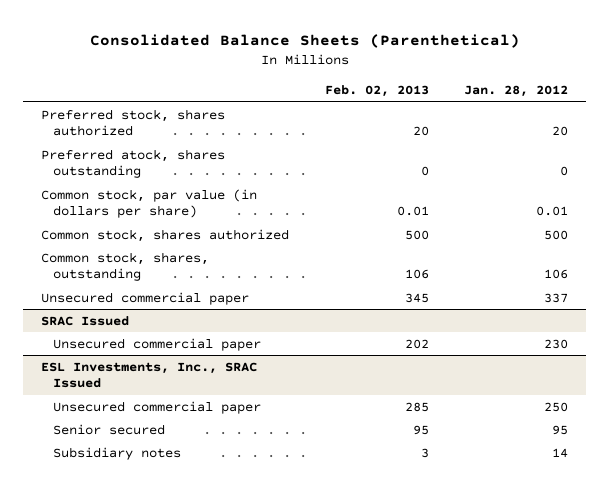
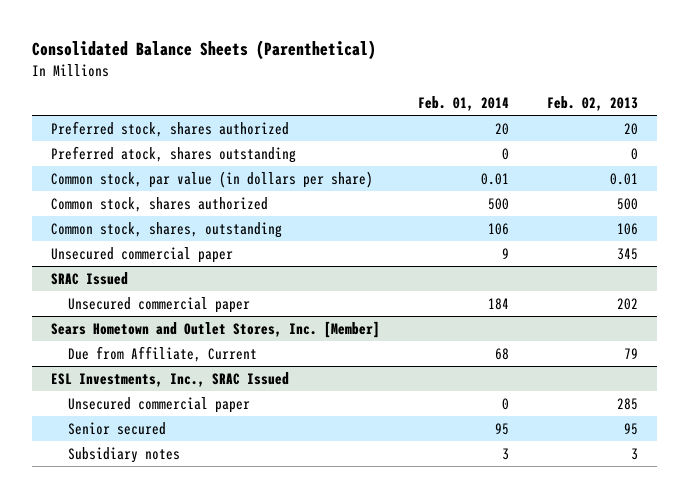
- | Feb. 02, 2013 | Jan. 28, 2012
+ | Feb. 01, 2014 | Feb. 02, 2013
+ Sears Hometown and Outlet Stores, Inc. [Member]
+ Due from Affiliate, Current | 68 | 79

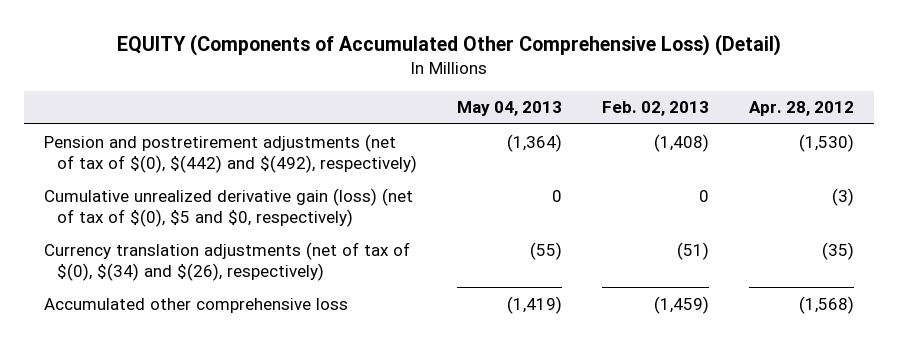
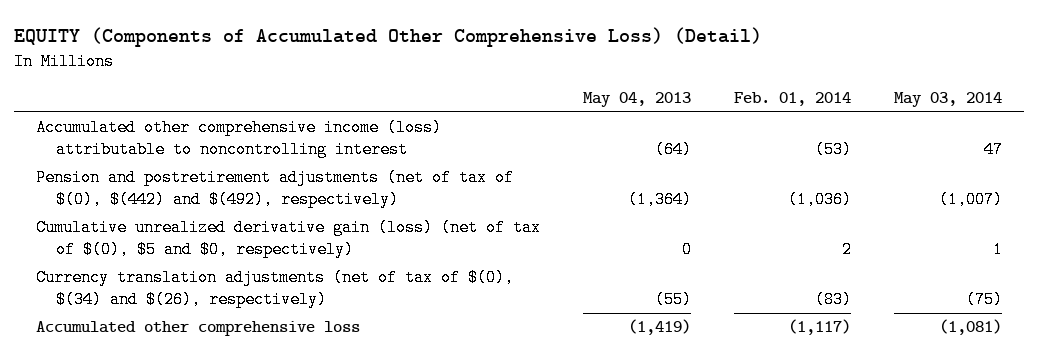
- | May 04, 2013 | Feb. 02, 2013 | Apr. 28, 2012
+ | May 04, 2013 | Feb. 01, 2014 | May 03, 2014
+ Accumulated other comprehensive income (loss) attributable to noncontrolling interest | (64) | (53) | 47

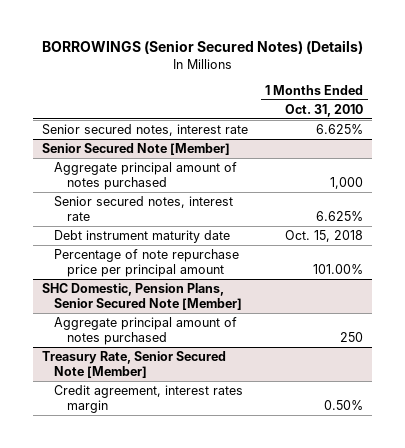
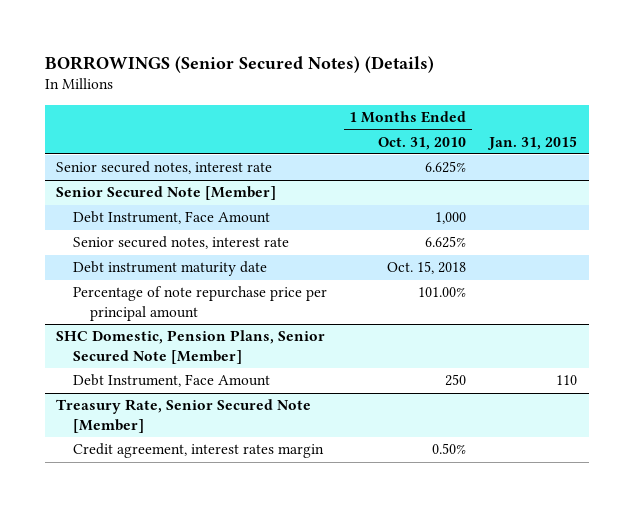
- | 1 Months Ended Oct. 31, 2010
+ | 1 Months Ended Oct. 31, 2010 | Jan. 31, 2015
@ Senior Secured Note [Member]
- Aggregate principal amount of notes purchased | 1,000
+ Debt Instrument, Face Amount | 1,000 |
@ SHC Domestic, Pension Plans, Senior Secured Note [Member]
- Aggregate principal amount of notes purchased | 250
+ Debt Instrument, Face Amount | 250 | 110

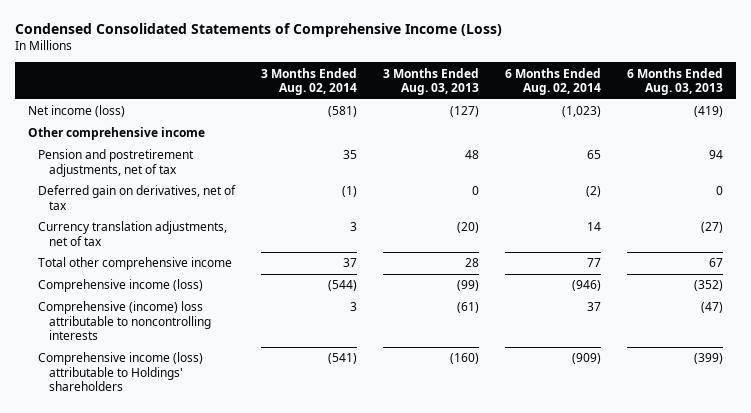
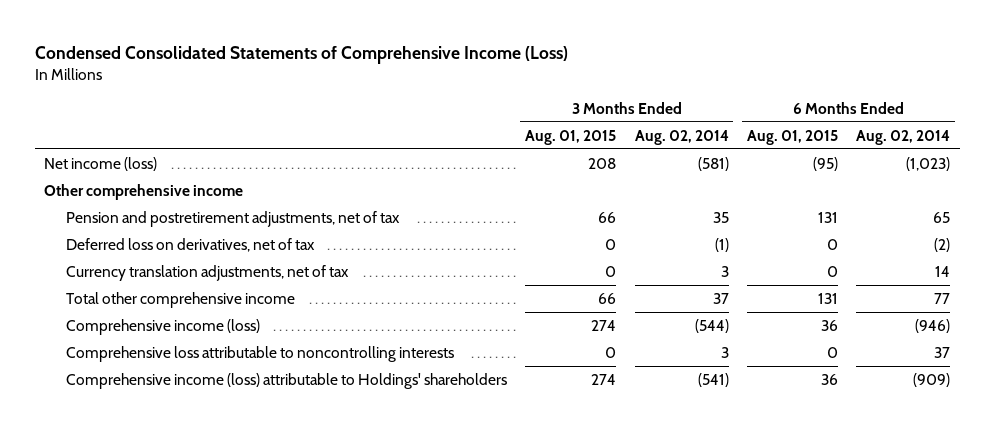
- | 3 Months Ended Aug. 02, 2014 | 3 Months Ended Aug. 03, 2013 | 6 Months Ended Aug. 02, 2014 | 6 Months Ended Aug. 03, 2013
+ | 3 Months Ended Aug. 01, 2015 | 3 Months Ended Aug. 02, 2014 | 6 Months Ended Aug. 01, 2015 | 6 Months Ended Aug. 02, 2014
- Deferred gain on derivatives, net of tax | (1) | 0 | (2) | 0
+ Deferred loss on derivatives, net of tax | 0 | (1) | 0 | (2)
- Comprehensive (income) loss attributable to noncontrolling interests | 3 | (61) | 37 | (47)
+ Comprehensive loss attributable to noncontrolling interests | 0 | 3 | 0 | 37

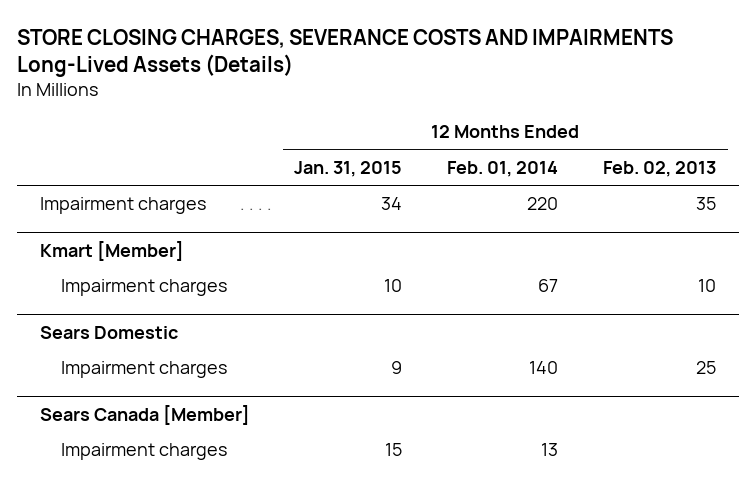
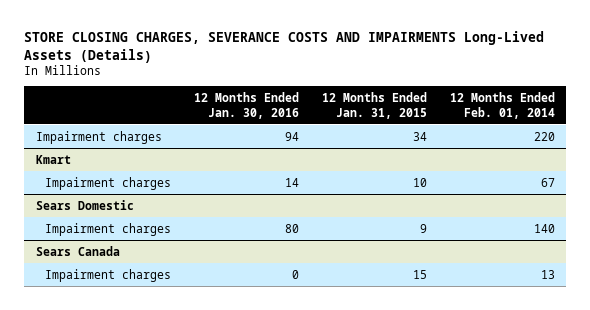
- | 12 Months Ended Jan. 31, 2015 | 12 Months Ended Feb. 01, 2014 | 12 Months Ended Feb. 02, 2013
+ | 12 Months Ended Jan. 30, 2016 | 12 Months Ended Jan. 31, 2015 | 12 Months Ended Feb. 01, 2014
- Kmart [Member]
+ Kmart
- Sears Canada [Member]
+ Sears Canada

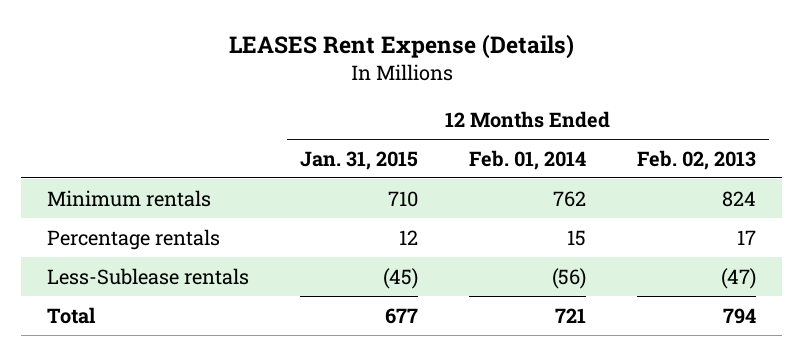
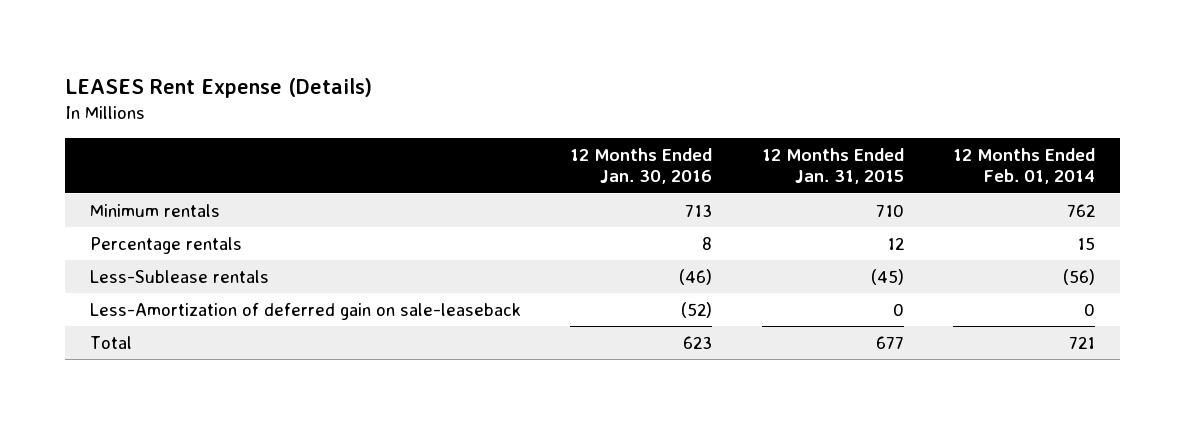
- | 12 Months Ended Jan. 31, 2015 | 12 Months Ended Feb. 01, 2014 | 12 Months Ended Feb. 02, 2013
+ | 12 Months Ended Jan. 30, 2016 | 12 Months Ended Jan. 31, 2015 | 12 Months Ended Feb. 01, 2014
+ Less-Amortization of deferred gain on sale-leaseback | (52) | 0 | 0

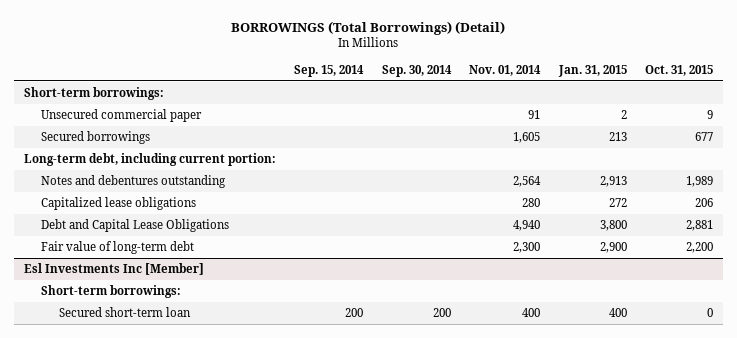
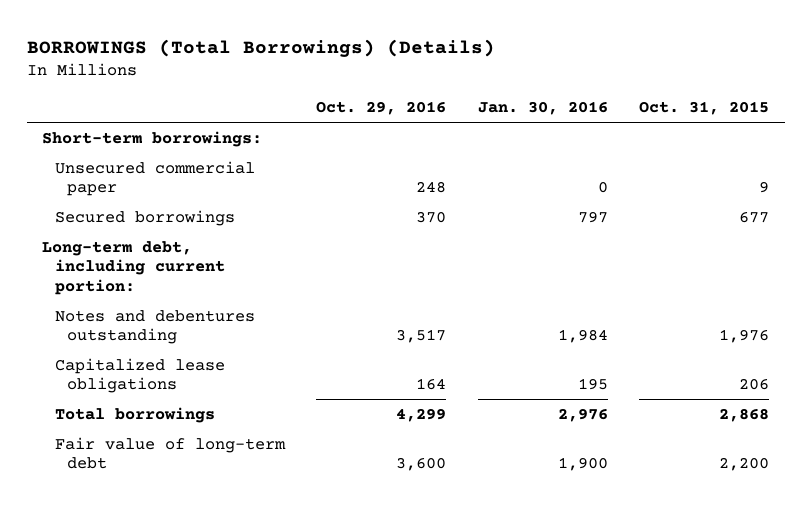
- BORROWINGS (Total Borrowings) (Detail)
+ BORROWINGS (Total Borrowings) (Details)
- | Sep. 15, 2014 | Sep. 30, 2014 | Nov. 01, 2014 | Jan. 31, 2015 | Oct. 31, 2015
+ | Oct. 29, 2016 | Jan. 30, 2016 | Oct. 31, 2015
- Notes and debentures outstanding | | | 2,564 | 2,913 | 1,989
+ Notes and debentures outstanding | 3,517 | 1,984 | 1,976
- Debt and Capital Lease Obligations | | | 4,940 | 3,800 | 2,881
+ Total borrowings | 4,299 | 2,976 | 2,868
- Esl Investments Inc [Member]
- Short-term borrowings:
- Secured short-term loan | 200 | 200 | 400 | 400 | 0

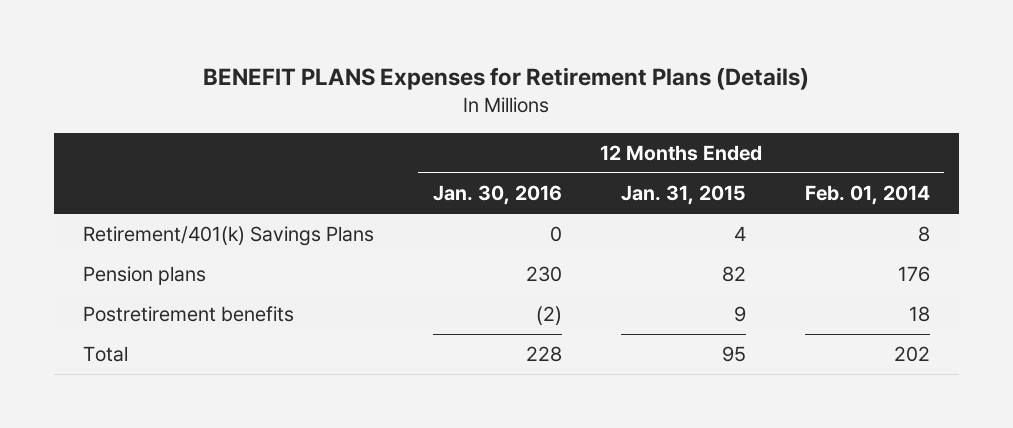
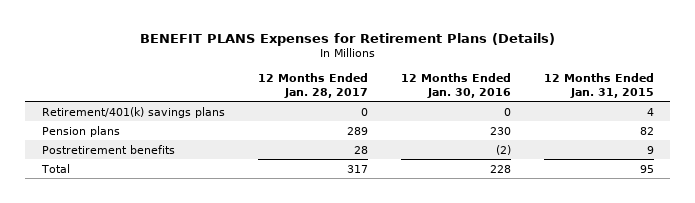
- | 12 Months Ended Jan. 30, 2016 | 12 Months Ended Jan. 31, 2015 | 12 Months Ended Feb. 01, 2014
+ | 12 Months Ended Jan. 28, 2017 | 12 Months Ended Jan. 30, 2016 | 12 Months Ended Jan. 31, 2015
- Retirement/401(k) Savings Plans | 0 | 4 | 8
+ Retirement/401(k) savings plans | 0 | 0 | 4

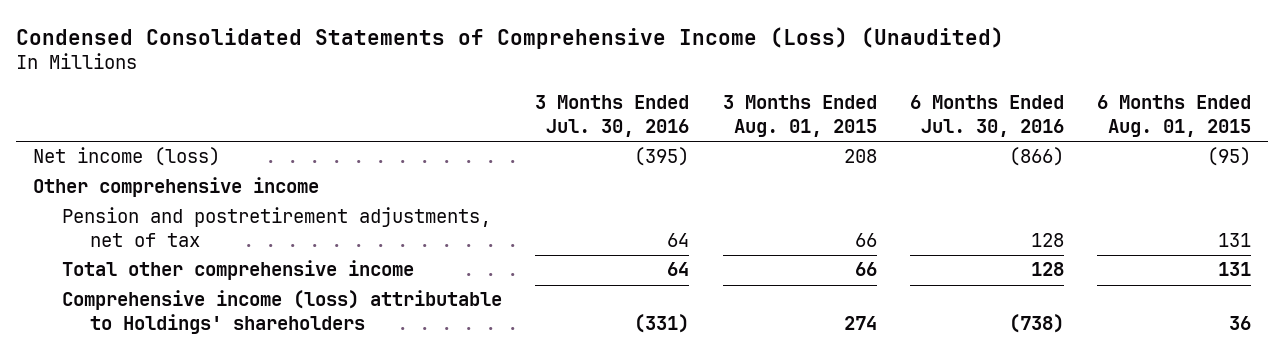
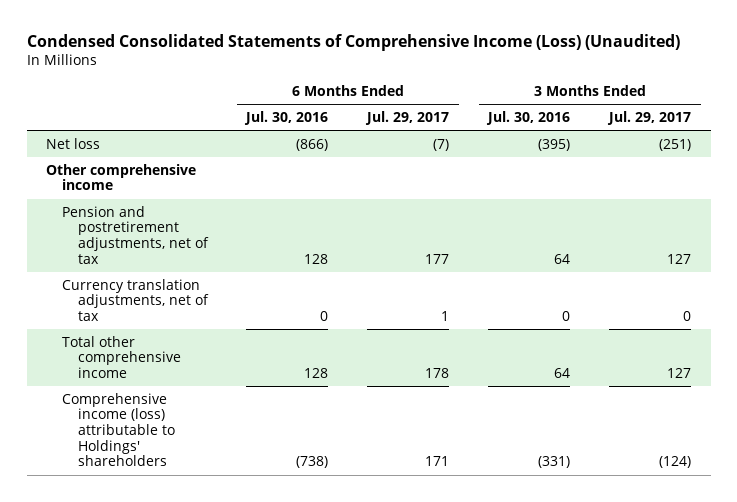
- | 3 Months Ended Jul. 30, 2016 | 3 Months Ended Aug. 01, 2015 | 6 Months Ended Jul. 30, 2016 | 6 Months Ended Aug. 01, 2015
+ | 6 Months Ended Jul. 30, 2016 | 6 Months Ended Jul. 29, 2017 | 3 Months Ended Jul. 30, 2016 | 3 Months Ended Jul. 29, 2017
- Net income (loss) | (395) | 208 | (866) | (95)
+ Net loss | (866) | (7) | (395) | (251)
+ Currency translation adjustments, net of tax | 0 | 1 | 0 | 0

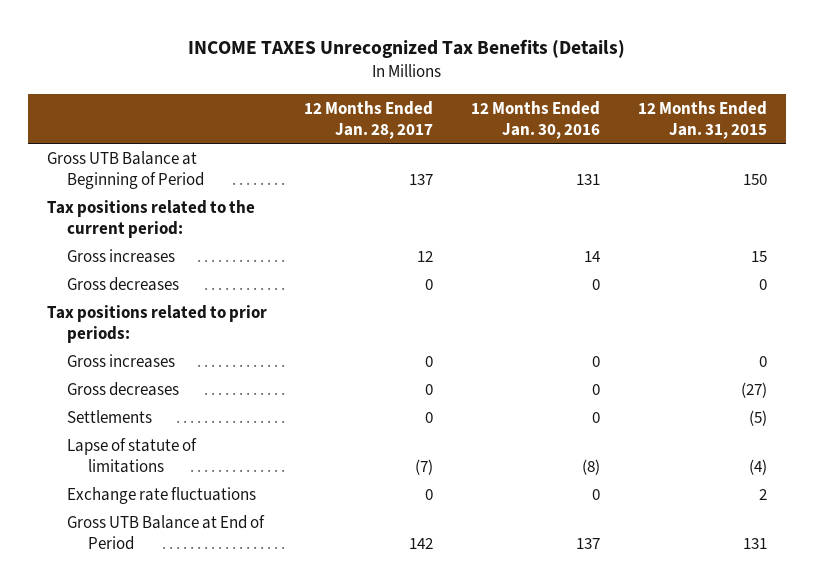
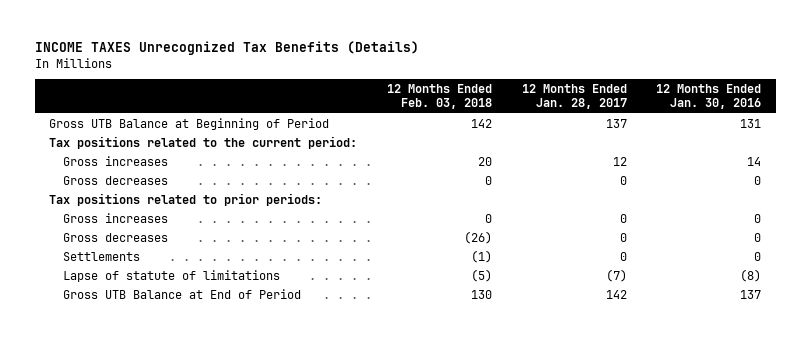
- | 12 Months Ended Jan. 28, 2017 | 12 Months Ended Jan. 30, 2016 | 12 Months Ended Jan. 31, 2015
+ | 12 Months Ended Feb. 03, 2018 | 12 Months Ended Jan. 28, 2017 | 12 Months Ended Jan. 30, 2016
- Exchange rate fluctuations | 0 | 0 | 2

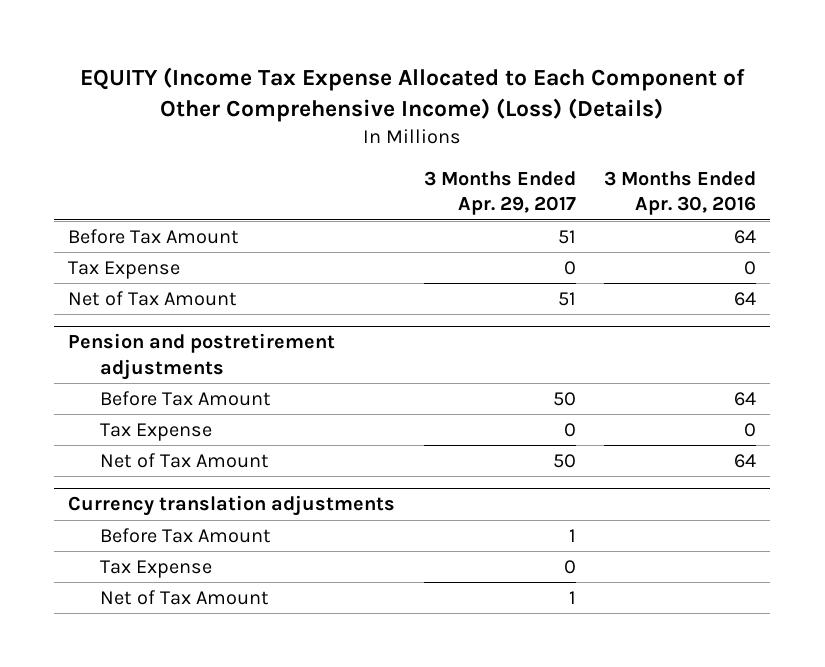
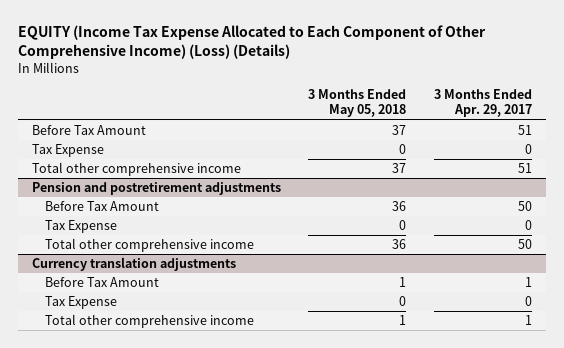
- | 3 Months Ended Apr. 29, 2017 | 3 Months Ended Apr. 30, 2016
+ | 3 Months Ended May 05, 2018 | 3 Months Ended Apr. 29, 2017
- Net of Tax Amount | 51 | 64
+ Total other comprehensive income | 37 | 51
@ Pension and postretirement adjustments
- Net of Tax Amount | 50 | 64
+ Total other comprehensive income | 36 | 50
@ Currency translation adjustments
- Net of Tax Amount | 1 |
+ Total other comprehensive income | 1 | 1

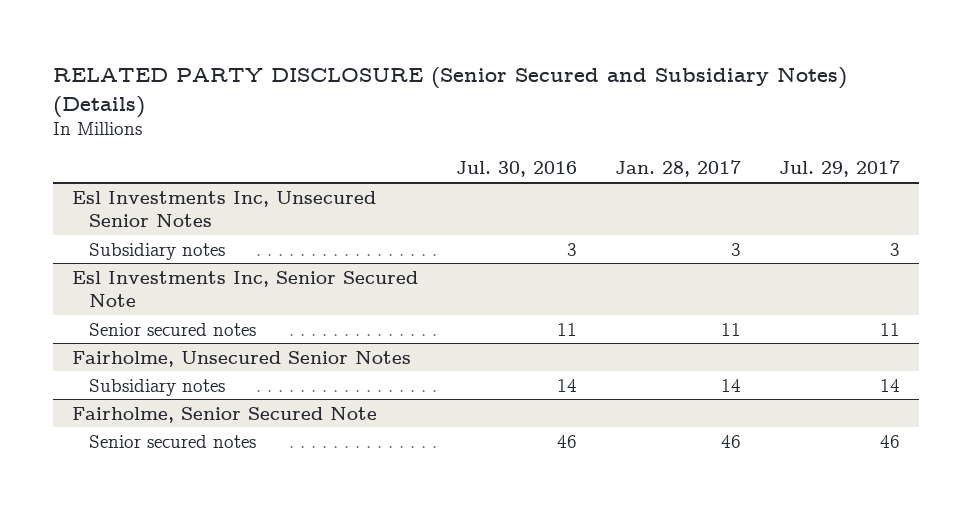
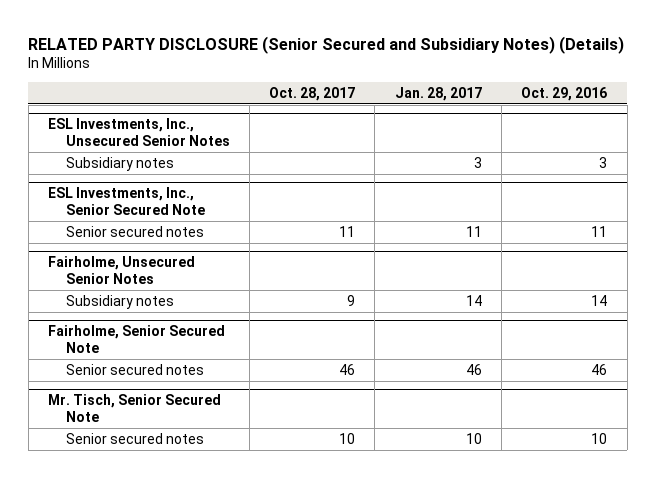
- | Jul. 30, 2016 | Jan. 28, 2017 | Jul. 29, 2017
+ | Oct. 28, 2017 | Jan. 28, 2017 | Oct. 29, 2016
- Esl Investments Inc, Unsecured Senior Notes
+ ESL Investments, Inc., Unsecured Senior Notes
- Esl Investments Inc, Senior Secured Note
+ ESL Investments, Inc., Senior Secured Note
+ Mr. Tisch, Senior Secured Note
+ Senior secured notes | 10 | 10 | 10

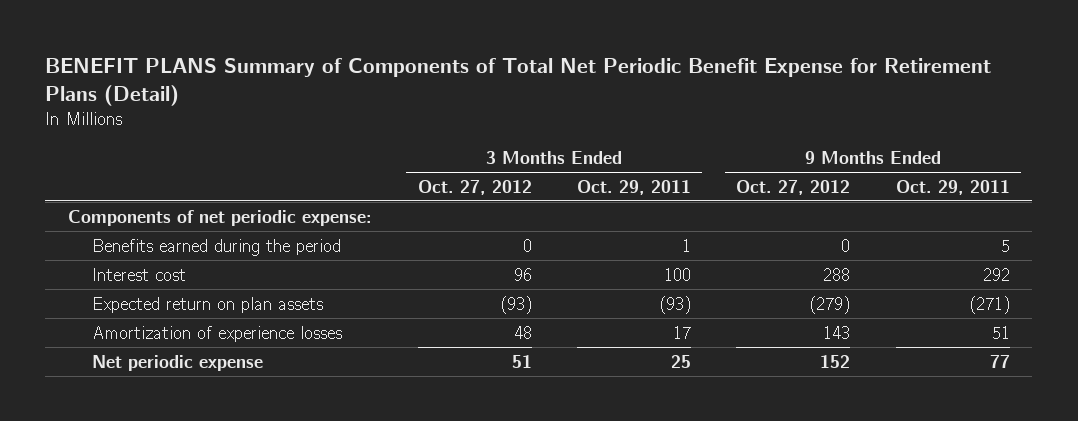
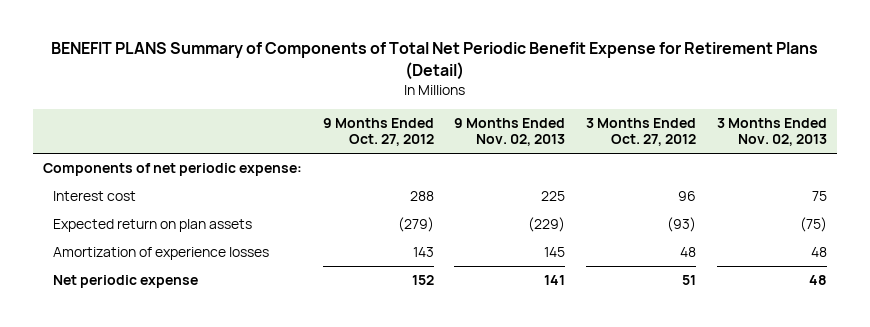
- | 3 Months Ended Oct. 27, 2012 | 3 Months Ended Oct. 29, 2011 | 9 Months Ended Oct. 27, 2012 | 9 Months Ended Oct. 29, 2011
+ | 9 Months Ended Oct. 27, 2012 | 9 Months Ended Nov. 02, 2013 | 3 Months Ended Oct. 27, 2012 | 3 Months Ended Nov. 02, 2013
- Benefits earned during the period | 0 | 1 | 0 | 5

